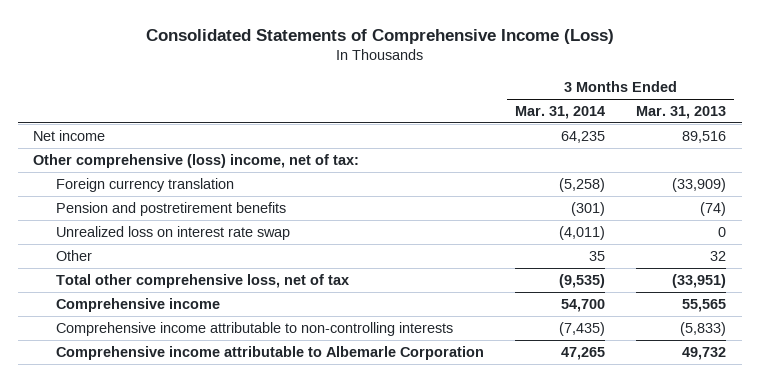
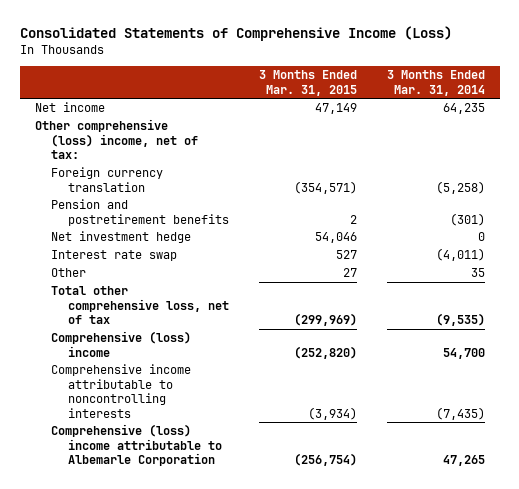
- | 3 Months Ended Mar. 31, 2014 | 3 Months Ended Mar. 31, 2013
+ | 3 Months Ended Mar. 31, 2015 | 3 Months Ended Mar. 31, 2014
- Unrealized loss on interest rate swap | (4,011) | 0
+ Net investment hedge | 54,046 | 0
+ Interest rate swap | 527 | (4,011)
- Comprehensive income | 54,700 | 55,565
- Comprehensive income attributable to non-controlling interests | (7,435) | (5,833)
- Comprehensive income attributable to Albemarle Corporation | 47,265 | 49,732
+ Comprehensive (loss) income | (252,820) | 54,700
+ Comprehensive income attributable to noncontrolling interests | (3,934) | (7,435)
+ Comprehensive (loss) income attributable to Albemarle Corporation | (256,754) | 47,265

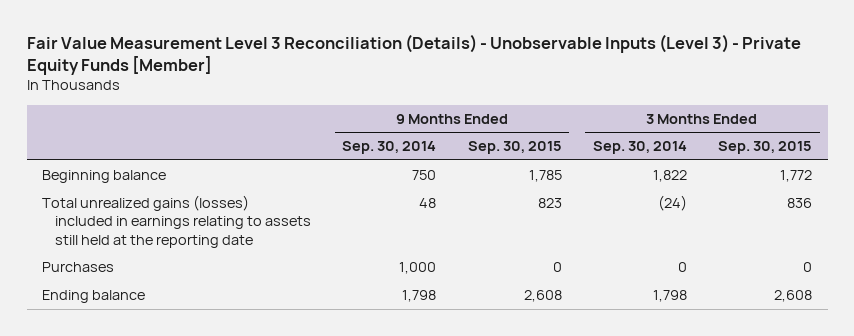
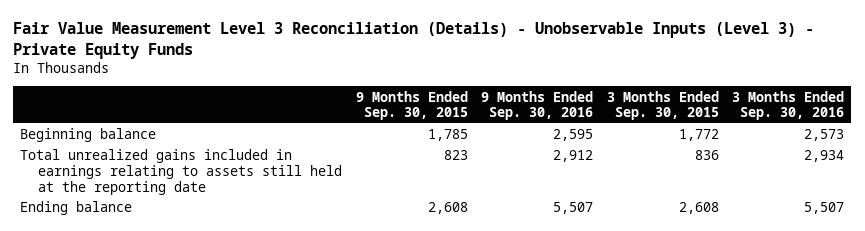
- Fair Value Measurement Level 3 Reconciliation (Details) - Unobservable Inputs (Level 3) - Private Equity Funds [Member]
+ Fair Value Measurement Level 3 Reconciliation (Details) - Unobservable Inputs (Level 3) - Private Equity Funds
- | 9 Months Ended Sep. 30, 2014 | 9 Months Ended Sep. 30, 2015 | 3 Months Ended Sep. 30, 2014 | 3 Months Ended Sep. 30, 2015
+ | 9 Months Ended Sep. 30, 2015 | 9 Months Ended Sep. 30, 2016 | 3 Months Ended Sep. 30, 2015 | 3 Months Ended Sep. 30, 2016
- Total unrealized gains (losses) included in earnings relating to assets still held at the reporting date | 48 | 823 | (24) | 836
- Purchases | 1,000 | 0 | 0 | 0
+ Total unrealized gains included in earnings relating to assets still held at the reporting date | 823 | 2,912 | 836 | 2,934

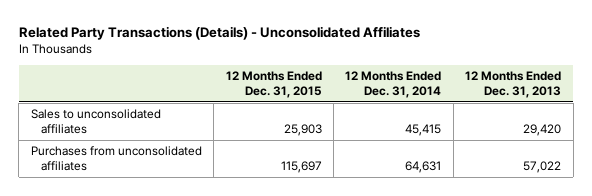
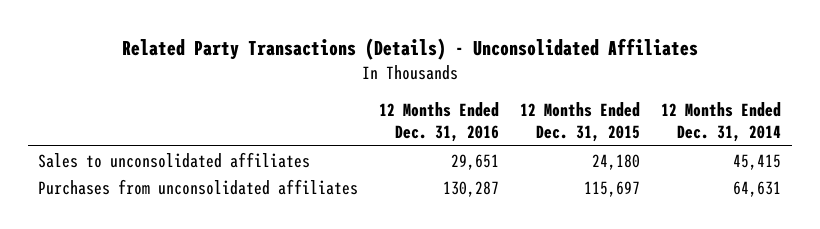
- | 12 Months Ended Dec. 31, 2015 | 12 Months Ended Dec. 31, 2014 | 12 Months Ended Dec. 31, 2013
+ | 12 Months Ended Dec. 31, 2016 | 12 Months Ended Dec. 31, 2015 | 12 Months Ended Dec. 31, 2014
- Sales to unconsolidated affiliates | 25,903 | 45,415 | 29,420
+ Sales to unconsolidated affiliates | 29,651 | 24,180 | 45,415

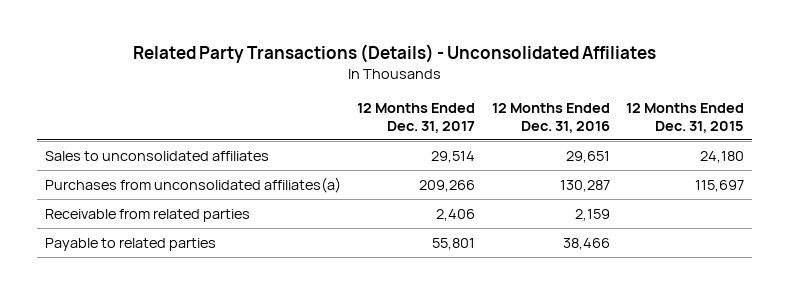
- | 12 Months Ended Dec. 31, 2016 | 12 Months Ended Dec. 31, 2015 | 12 Months Ended Dec. 31, 2014
+ | 12 Months Ended Dec. 31, 2017 | 12 Months Ended Dec. 31, 2016 | 12 Months Ended Dec. 31, 2015
- Purchases from unconsolidated affiliates | 130,287 | 115,697 | 64,631
+ Purchases from unconsolidated affiliates(a) | 209,266 | 130,287 | 115,697
+ Receivable from related parties | 2,406 | 2,159 |
+ Payable to related parties | 55,801 | 38,466 |

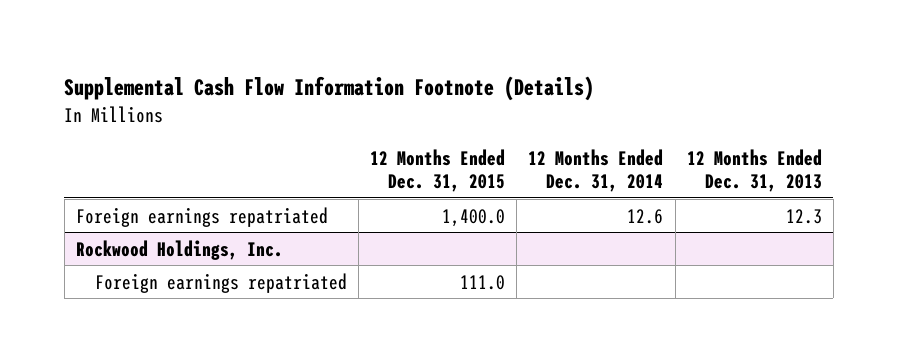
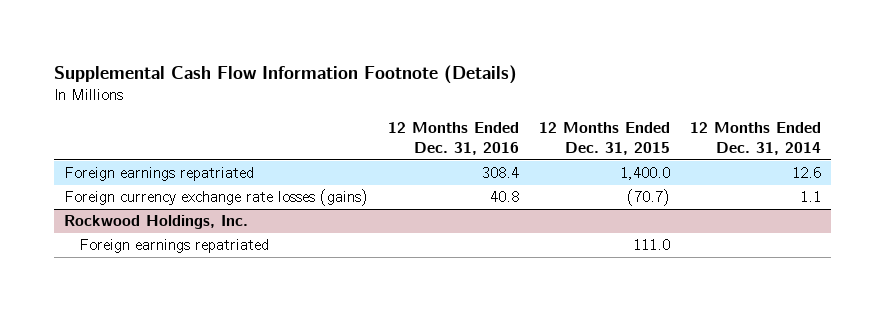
- | 12 Months Ended Dec. 31, 2015 | 12 Months Ended Dec. 31, 2014 | 12 Months Ended Dec. 31, 2013
+ | 12 Months Ended Dec. 31, 2016 | 12 Months Ended Dec. 31, 2015 | 12 Months Ended Dec. 31, 2014
+ Foreign currency exchange rate losses (gains) | 40.8 | (70.7) | 1.1

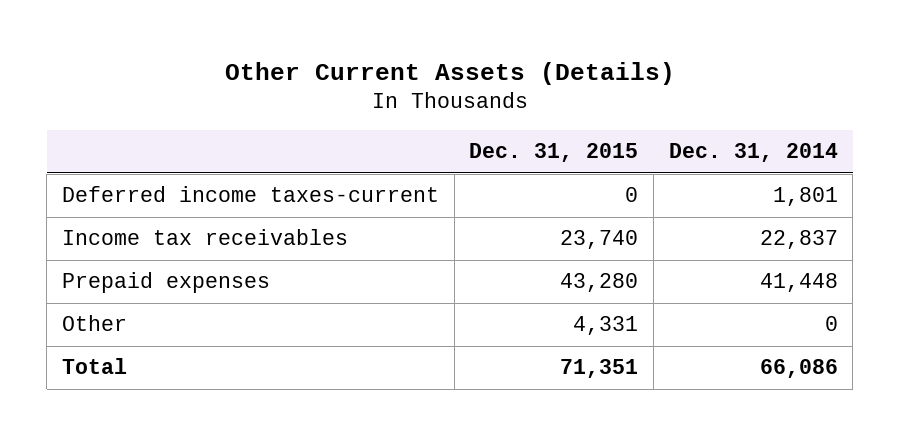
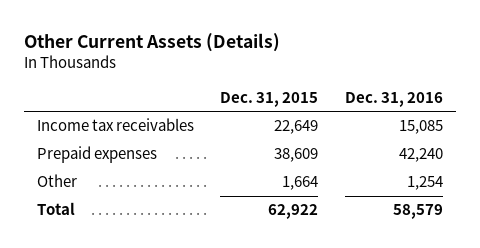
- | Dec. 31, 2015 | Dec. 31, 2014
+ | Dec. 31, 2015 | Dec. 31, 2016
- Deferred income taxes-current | 0 | 1,801
- Income tax receivables | 23,740 | 22,837
- Prepaid expenses | 43,280 | 41,448
- Other | 4,331 | 0
- Total | 71,351 | 66,086
+ Income tax receivables | 22,649 | 15,085
+ Prepaid expenses | 38,609 | 42,240
+ Other | 1,664 | 1,254
+ Total | 62,922 | 58,579

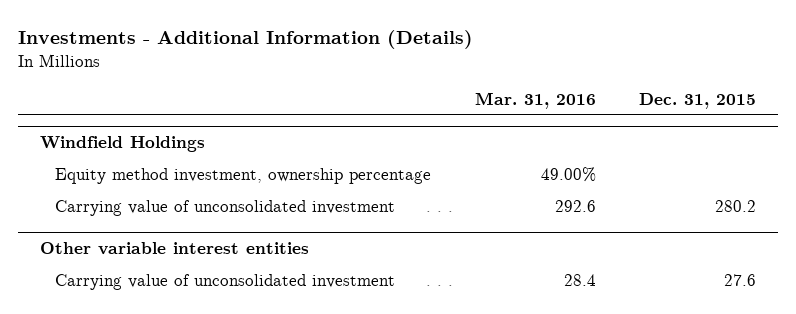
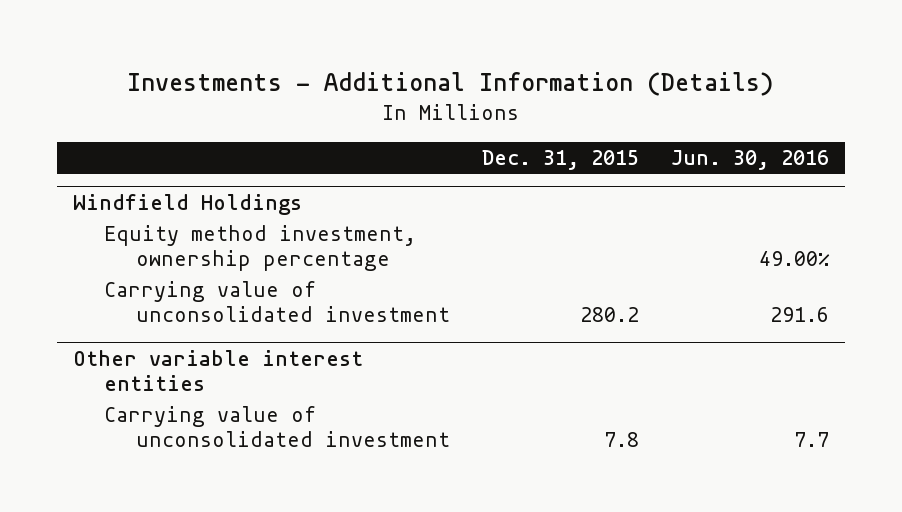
- | Mar. 31, 2016 | Dec. 31, 2015
+ | Dec. 31, 2015 | Jun. 30, 2016
@ Other variable interest entities
- Carrying value of unconsolidated investment | 28.4 | 27.6
+ Carrying value of unconsolidated investment | 7.8 | 7.7

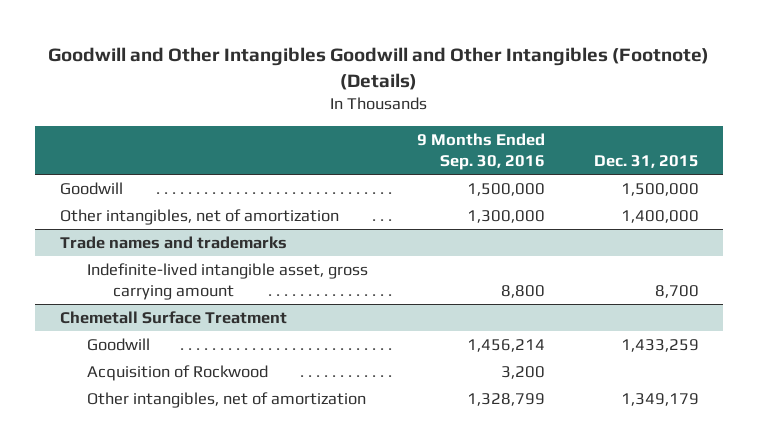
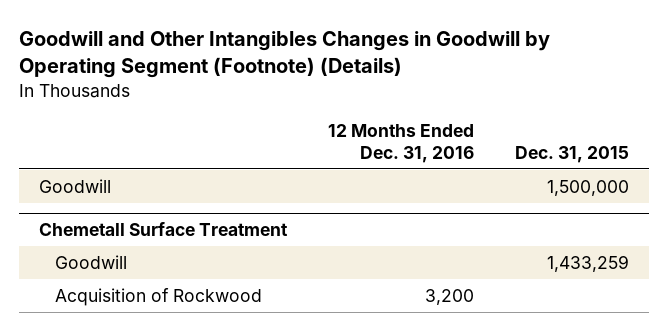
- Goodwill and Other Intangibles Goodwill and Other Intangibles (Footnote) (Details)
+ Goodwill and Other Intangibles Changes in Goodwill by Operating Segment (Footnote) (Details)
- | 9 Months Ended Sep. 30, 2016 | Dec. 31, 2015
+ | 12 Months Ended Dec. 31, 2016 | Dec. 31, 2015
- Other intangibles, net of amortization | 1,300,000 | 1,400,000
- Trade names and trademarks
- Indefinite-lived intangible asset, gross carrying amount | 8,800 | 8,700
@ Chemetall Surface Treatment
- Other intangibles, net of amortization | 1,328,799 | 1,349,179

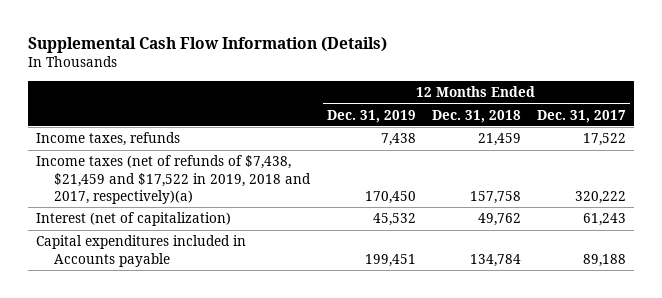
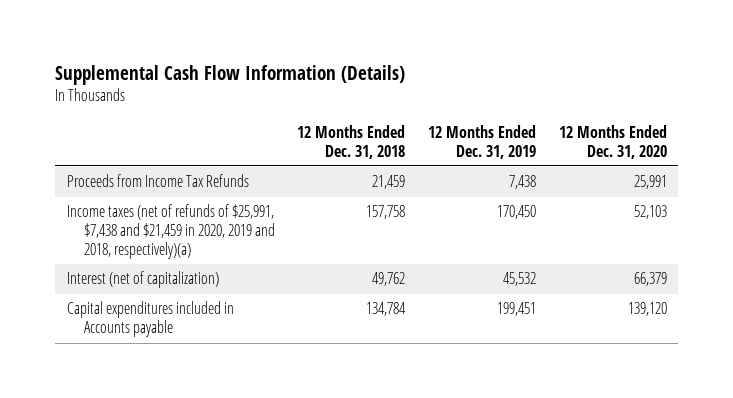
- | 12 Months Ended Dec. 31, 2019 | 12 Months Ended Dec. 31, 2018 | 12 Months Ended Dec. 31, 2017
+ | 12 Months Ended Dec. 31, 2018 | 12 Months Ended Dec. 31, 2019 | 12 Months Ended Dec. 31, 2020
- Income taxes, refunds | 7,438 | 21,459 | 17,522
- Income taxes (net of refunds of $7,438, $21,459 and $17,522 in 2019, 2018 and 2017, respectively)(a) | 170,450 | 157,758 | 320,222
+ Proceeds from Income Tax Refunds | 21,459 | 7,438 | 25,991
+ Income taxes (net of refunds of $25,991, $7,438 and $21,459 in 2020, 2019 and 2018, respectively)(a) | 157,758 | 170,450 | 52,103

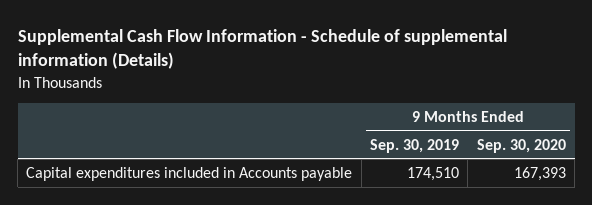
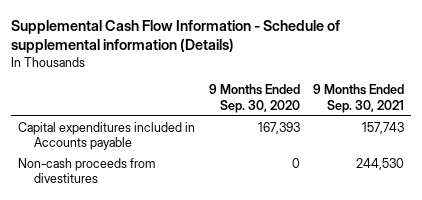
- | 9 Months Ended Sep. 30, 2019 | 9 Months Ended Sep. 30, 2020
+ | 9 Months Ended Sep. 30, 2020 | 9 Months Ended Sep. 30, 2021
+ Non-cash proceeds from divestitures | 0 | 244,530

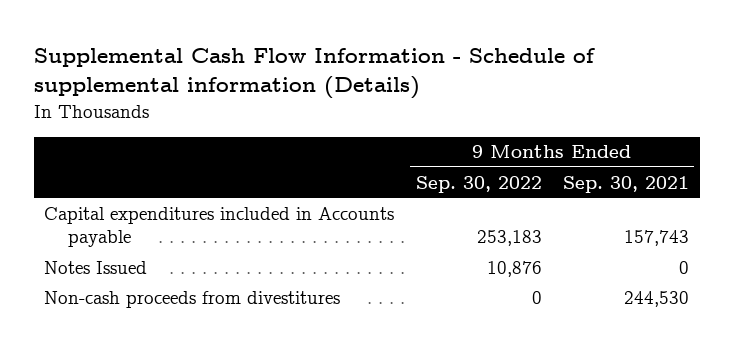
- | 9 Months Ended Sep. 30, 2020 | 9 Months Ended Sep. 30, 2021
+ | 9 Months Ended Sep. 30, 2022 | 9 Months Ended Sep. 30, 2021
+ Notes Issued | 10,876 | 0

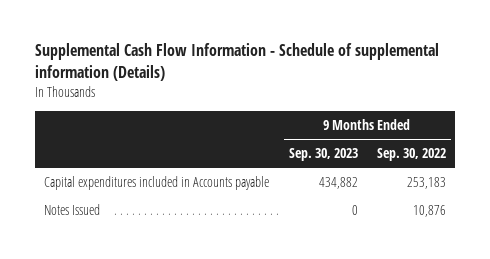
- | 9 Months Ended Sep. 30, 2022 | 9 Months Ended Sep. 30, 2021
+ | 9 Months Ended Sep. 30, 2023 | 9 Months Ended Sep. 30, 2022
- Non-cash proceeds from divestitures | 0 | 244,530

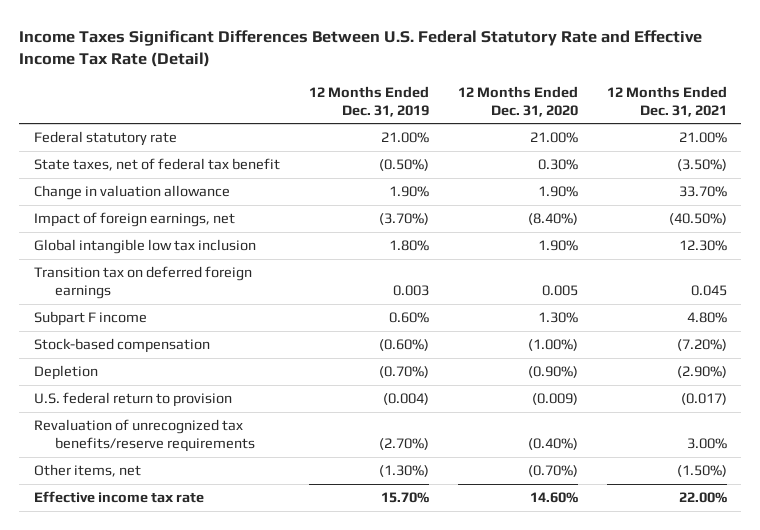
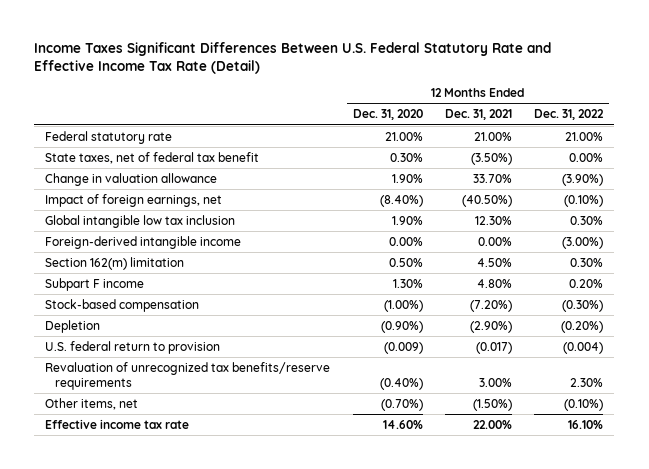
- | 12 Months Ended Dec. 31, 2019 | 12 Months Ended Dec. 31, 2020 | 12 Months Ended Dec. 31, 2021
+ | 12 Months Ended Dec. 31, 2020 | 12 Months Ended Dec. 31, 2021 | 12 Months Ended Dec. 31, 2022
- Transition tax on deferred foreign earnings | 0.003 | 0.005 | 0.045
+ Foreign-derived intangible income | 0.00% | 0.00% | (3.00%)
+ Section 162(m) limitation | 0.50% | 4.50% | 0.30%

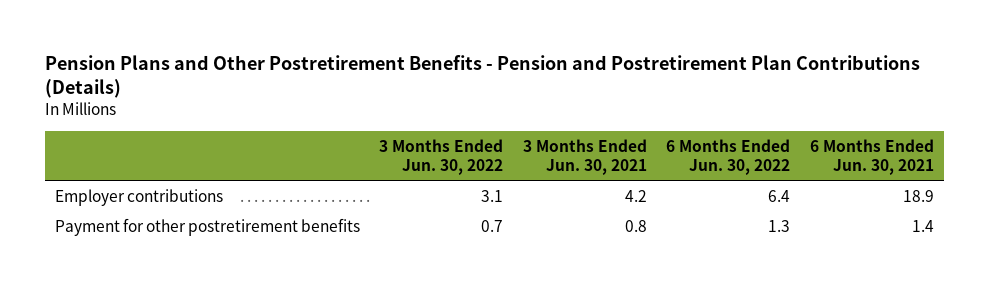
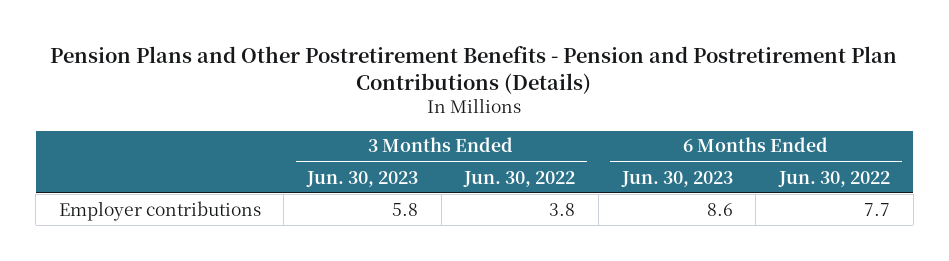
- | 3 Months Ended Jun. 30, 2022 | 3 Months Ended Jun. 30, 2021 | 6 Months Ended Jun. 30, 2022 | 6 Months Ended Jun. 30, 2021
+ | 3 Months Ended Jun. 30, 2023 | 3 Months Ended Jun. 30, 2022 | 6 Months Ended Jun. 30, 2023 | 6 Months Ended Jun. 30, 2022
- Employer contributions | 3.1 | 4.2 | 6.4 | 18.9
- Payment for other postretirement benefits | 0.7 | 0.8 | 1.3 | 1.4
+ Employer contributions | 5.8 | 3.8 | 8.6 | 7.7

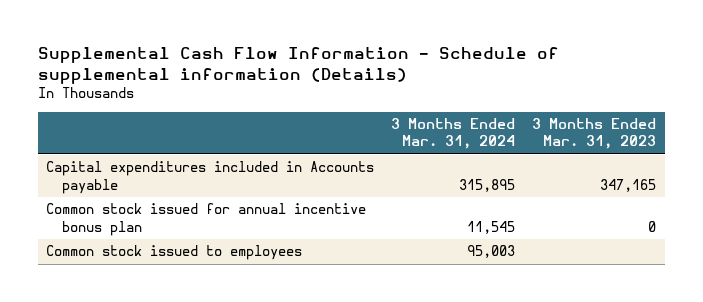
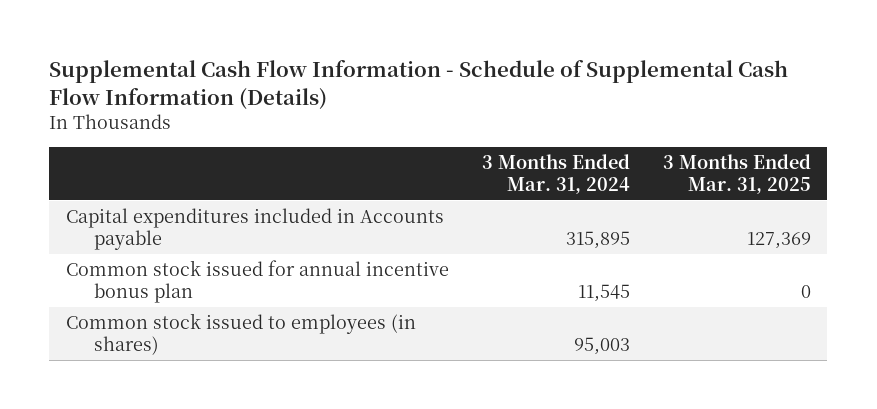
- Supplemental Cash Flow Information - Schedule of supplemental information (Details)
+ Supplemental Cash Flow Information - Schedule of Supplemental Cash Flow Information (Details)
- | 3 Months Ended Mar. 31, 2024 | 3 Months Ended Mar. 31, 2023
+ | 3 Months Ended Mar. 31, 2024 | 3 Months Ended Mar. 31, 2025
- Common stock issued to employees | 95,003 |
+ Common stock issued to employees (in shares) | 95,003 |

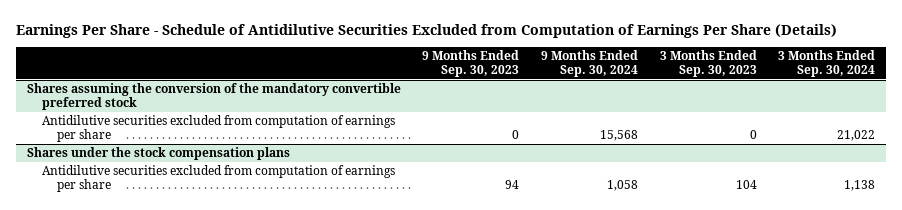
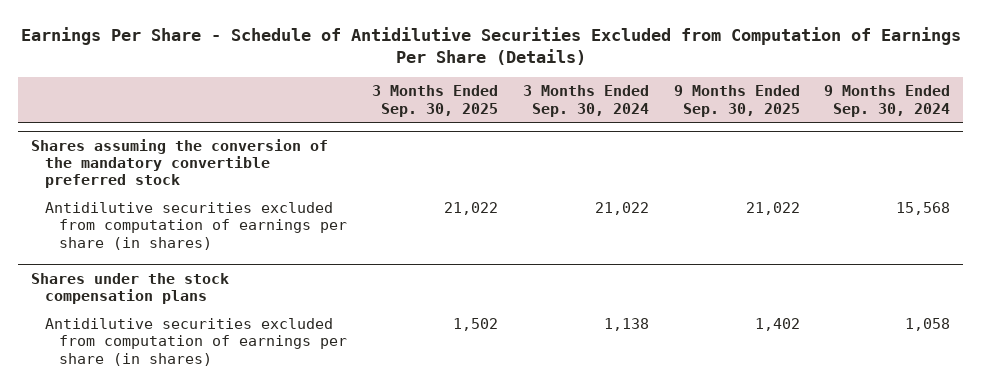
- | 9 Months Ended Sep. 30, 2023 | 9 Months Ended Sep. 30, 2024 | 3 Months Ended Sep. 30, 2023 | 3 Months Ended Sep. 30, 2024
+ | 3 Months Ended Sep. 30, 2025 | 3 Months Ended Sep. 30, 2024 | 9 Months Ended Sep. 30, 2025 | 9 Months Ended Sep. 30, 2024
@ Shares assuming the conversion of the mandatory convertible preferred stock
- Antidilutive securities excluded from computation of earnings per share | 0 | 15,568 | 0 | 21,022
+ Antidilutive securities excluded from computation of earnings per share (in shares) | 21,022 | 21,022 | 21,022 | 15,568
@ Shares under the stock compensation plans
- Antidilutive securities excluded from computation of earnings per share | 94 | 1,058 | 104 | 1,138
+ Antidilutive securities excluded from computation of earnings per share (in shares) | 1,502 | 1,138 | 1,402 | 1,058

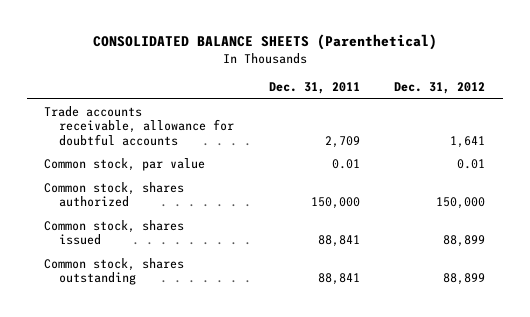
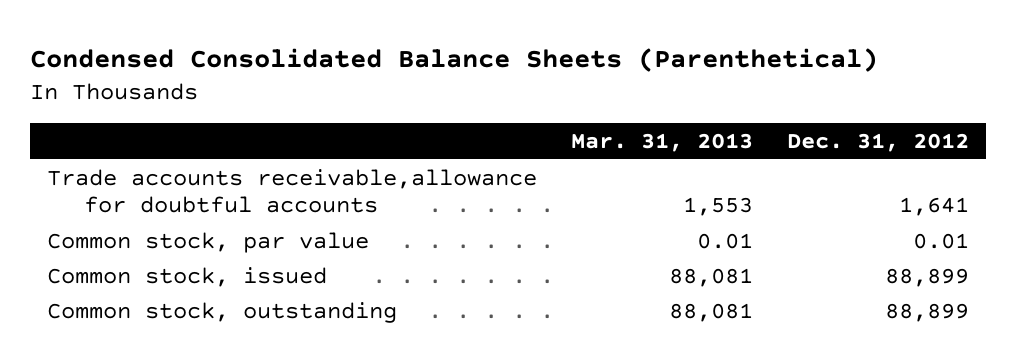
- CONSOLIDATED BALANCE SHEETS (Parenthetical)
+ Condensed Consolidated Balance Sheets (Parenthetical)
- | Dec. 31, 2011 | Dec. 31, 2012
+ | Mar. 31, 2013 | Dec. 31, 2012
- Trade accounts receivable, allowance for doubtful accounts | 2,709 | 1,641
+ Trade accounts receivable,allowance for doubtful accounts | 1,553 | 1,641
- Common stock, shares authorized | 150,000 | 150,000
- Common stock, shares issued | 88,841 | 88,899
- Common stock, shares outstanding | 88,841 | 88,899
+ Common stock, issued | 88,081 | 88,899
+ Common stock, outstanding | 88,081 | 88,899

